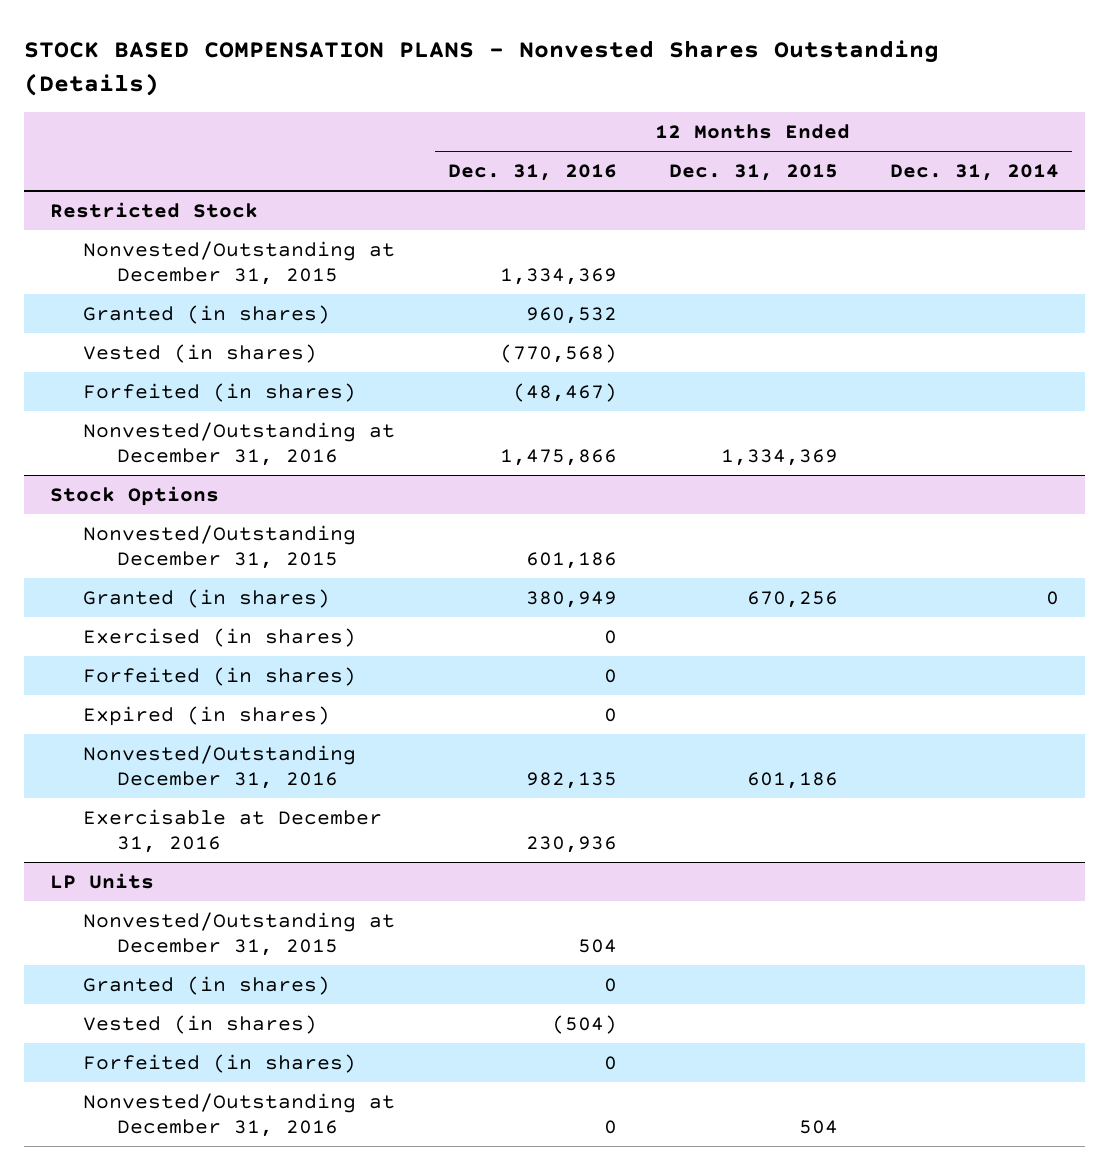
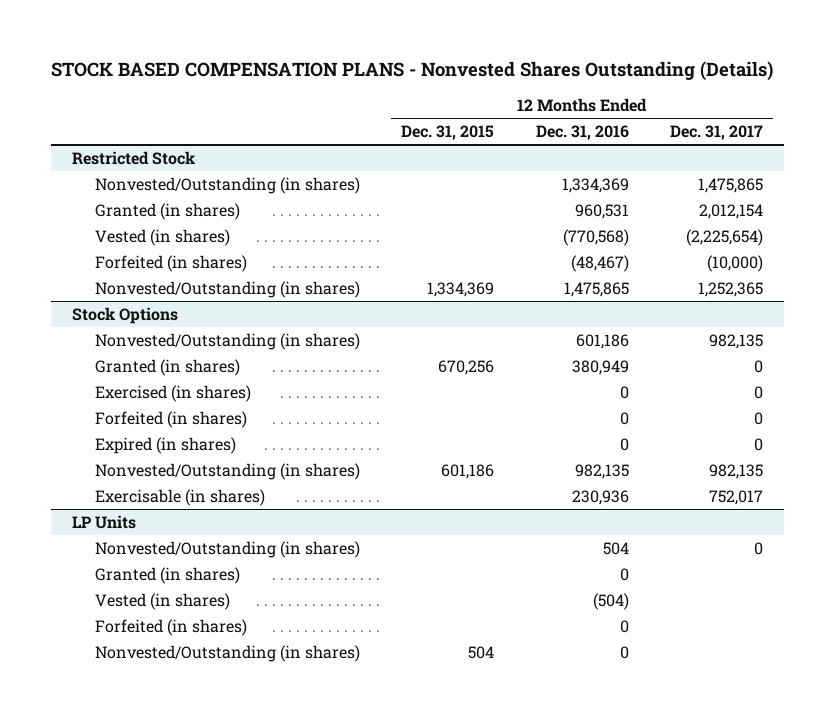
- | 12 Months Ended Dec. 31, 2016 | 12 Months Ended Dec. 31, 2015 | 12 Months Ended Dec. 31, 2014
+ | 12 Months Ended Dec. 31, 2015 | 12 Months Ended Dec. 31, 2016 | 12 Months Ended Dec. 31, 2017
@ Restricted Stock
- Nonvested/Outstanding at December 31, 2015 | 1,334,369 | |
- Granted (in shares) | 960,532 | |
+ Nonvested/Outstanding (in shares) | | 1,334,369 | 1,475,865
+ Granted (in shares) | | 960,531 | 2,012,154
- Nonvested/Outstanding at December 31, 2016 | 1,475,866 | 1,334,369 |
+ Nonvested/Outstanding (in shares) | 1,334,369 | 1,475,865 | 1,252,365
@ Stock Options
- Nonvested/Outstanding December 31, 2015 | 601,186 | |
+ Nonvested/Outstanding (in shares) | | 601,186 | 982,135
- Nonvested/Outstanding December 31, 2016 | 982,135 | 601,186 |
- Exercisable at December 31, 2016 | 230,936 | |
+ Nonvested/Outstanding (in shares) | 601,186 | 982,135 | 982,135
+ Exercisable (in shares) | | 230,936 | 752,017
@ LP Units
- Nonvested/Outstanding at December 31, 2015 | 504 | |
+ Nonvested/Outstanding (in shares) | | 504 | 0
- Nonvested/Outstanding at December 31, 2016 | 0 | 504 |
+ Nonvested/Outstanding (in shares) | 504 | 0 |

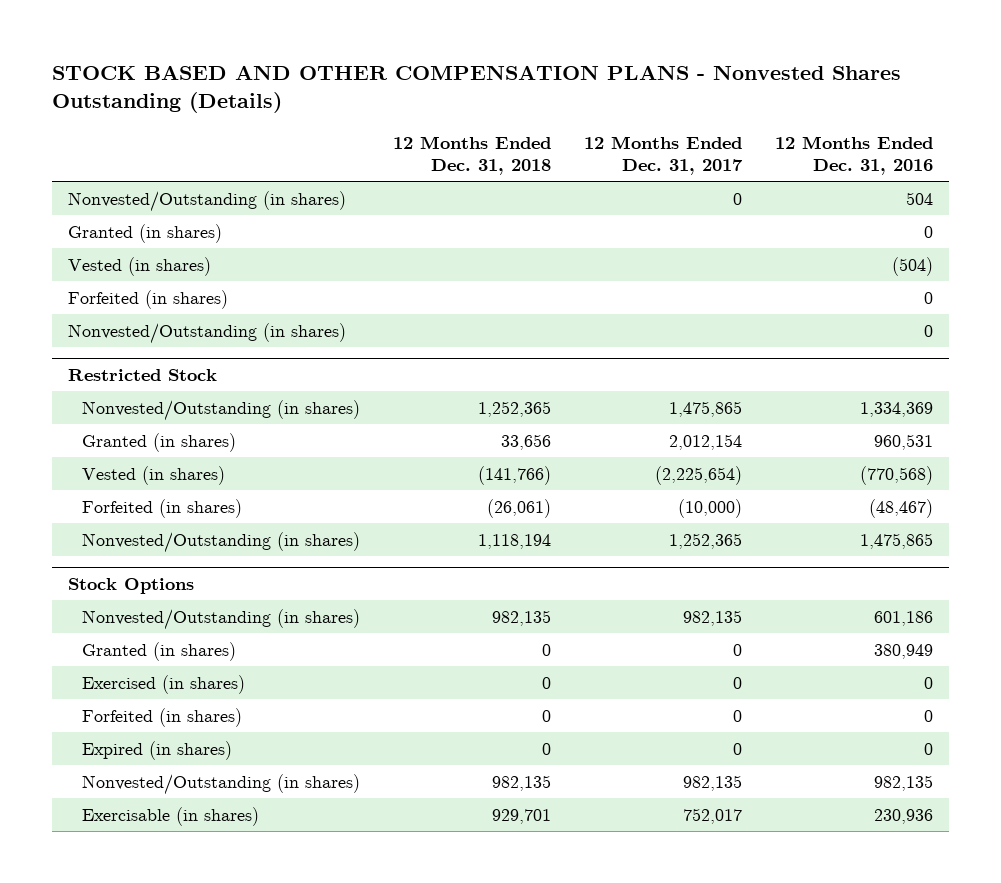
- STOCK BASED COMPENSATION PLANS - Nonvested Shares Outstanding (Details)
+ STOCK BASED AND OTHER COMPENSATION PLANS - Nonvested Shares Outstanding (Details)
- | 12 Months Ended Dec. 31, 2015 | 12 Months Ended Dec. 31, 2016 | 12 Months Ended Dec. 31, 2017
+ | 12 Months Ended Dec. 31, 2018 | 12 Months Ended Dec. 31, 2017 | 12 Months Ended Dec. 31, 2016
+ Nonvested/Outstanding (in shares) | | 0 | 504
+ Granted (in shares) | | | 0
+ Vested (in shares) | | | (504)
+ Forfeited (in shares) | | | 0
+ Nonvested/Outstanding (in shares) | | | 0
- LP Units
- Nonvested/Outstanding (in shares) | | 504 | 0
- Granted (in shares) | | 0 |
- Vested (in shares) | | (504) |
- Forfeited (in shares) | | 0 |
- Nonvested/Outstanding (in shares) | 504 | 0 |

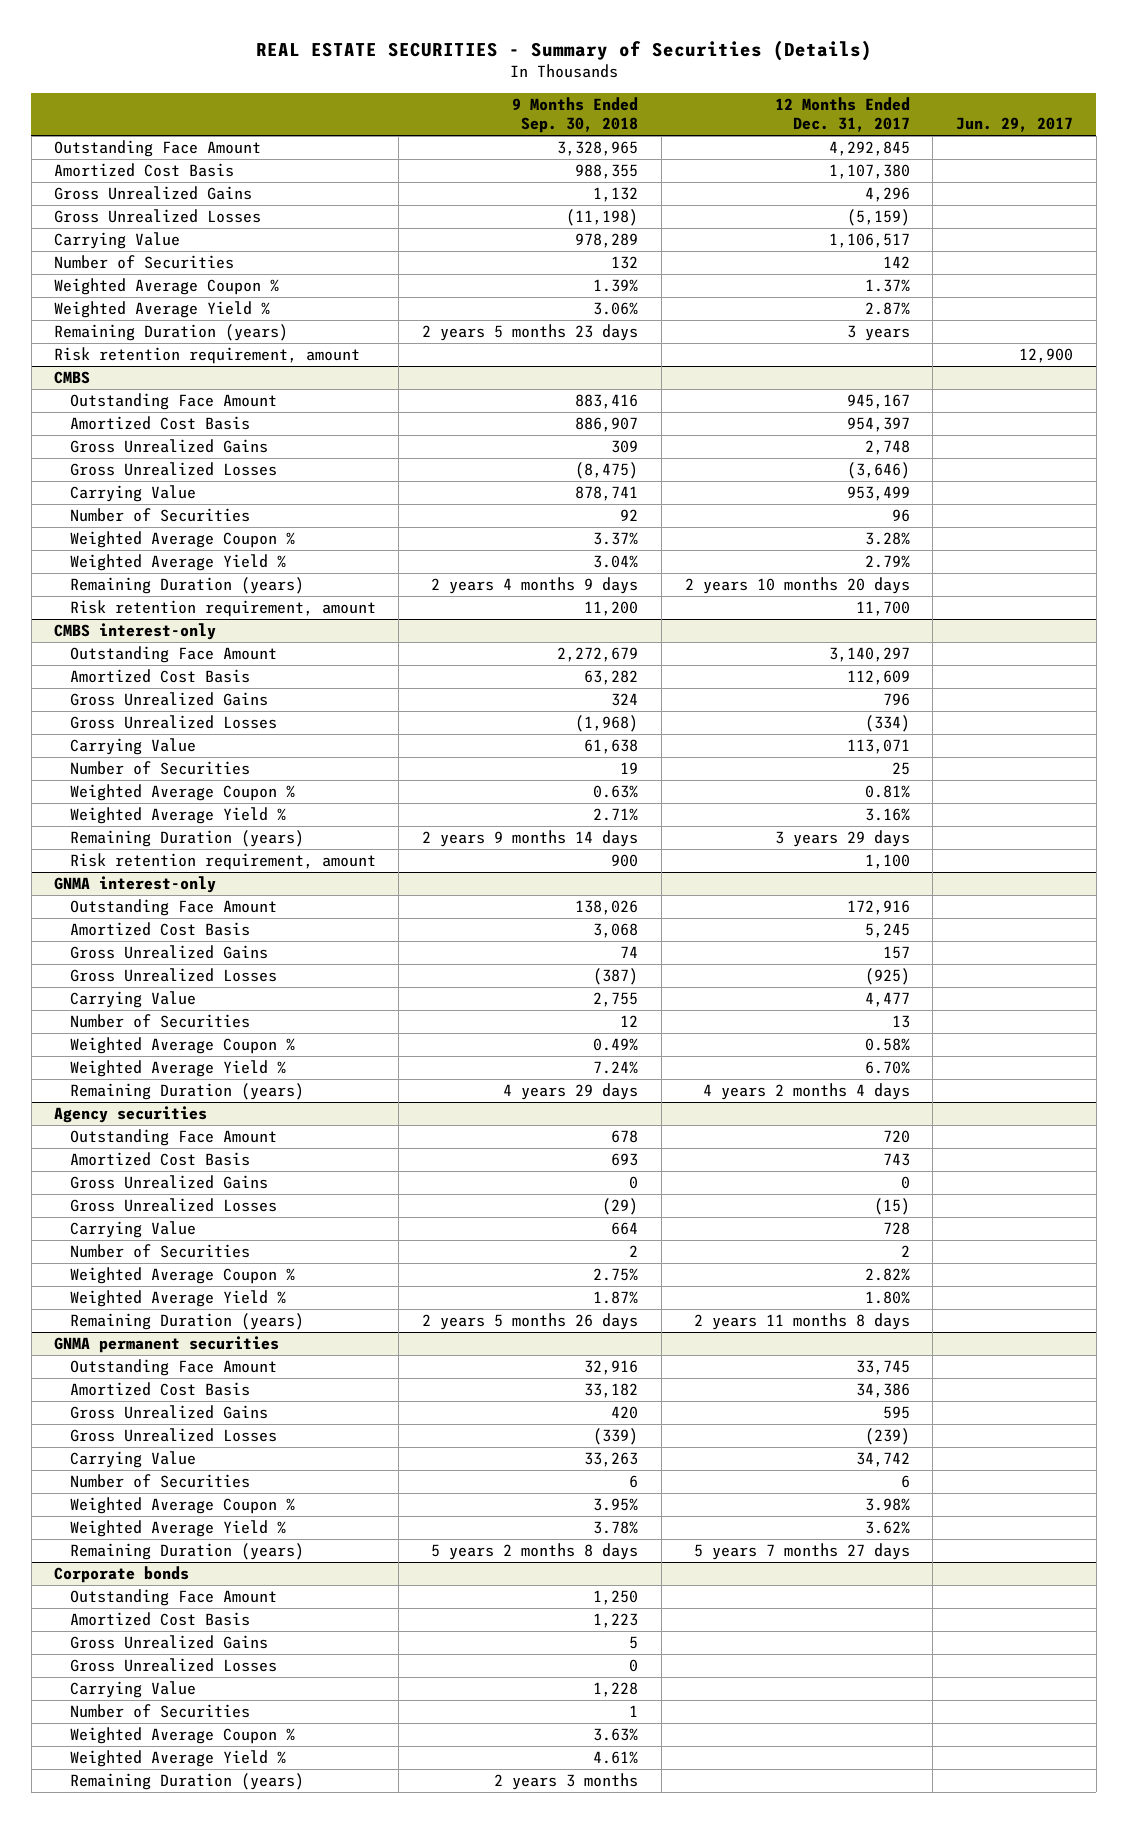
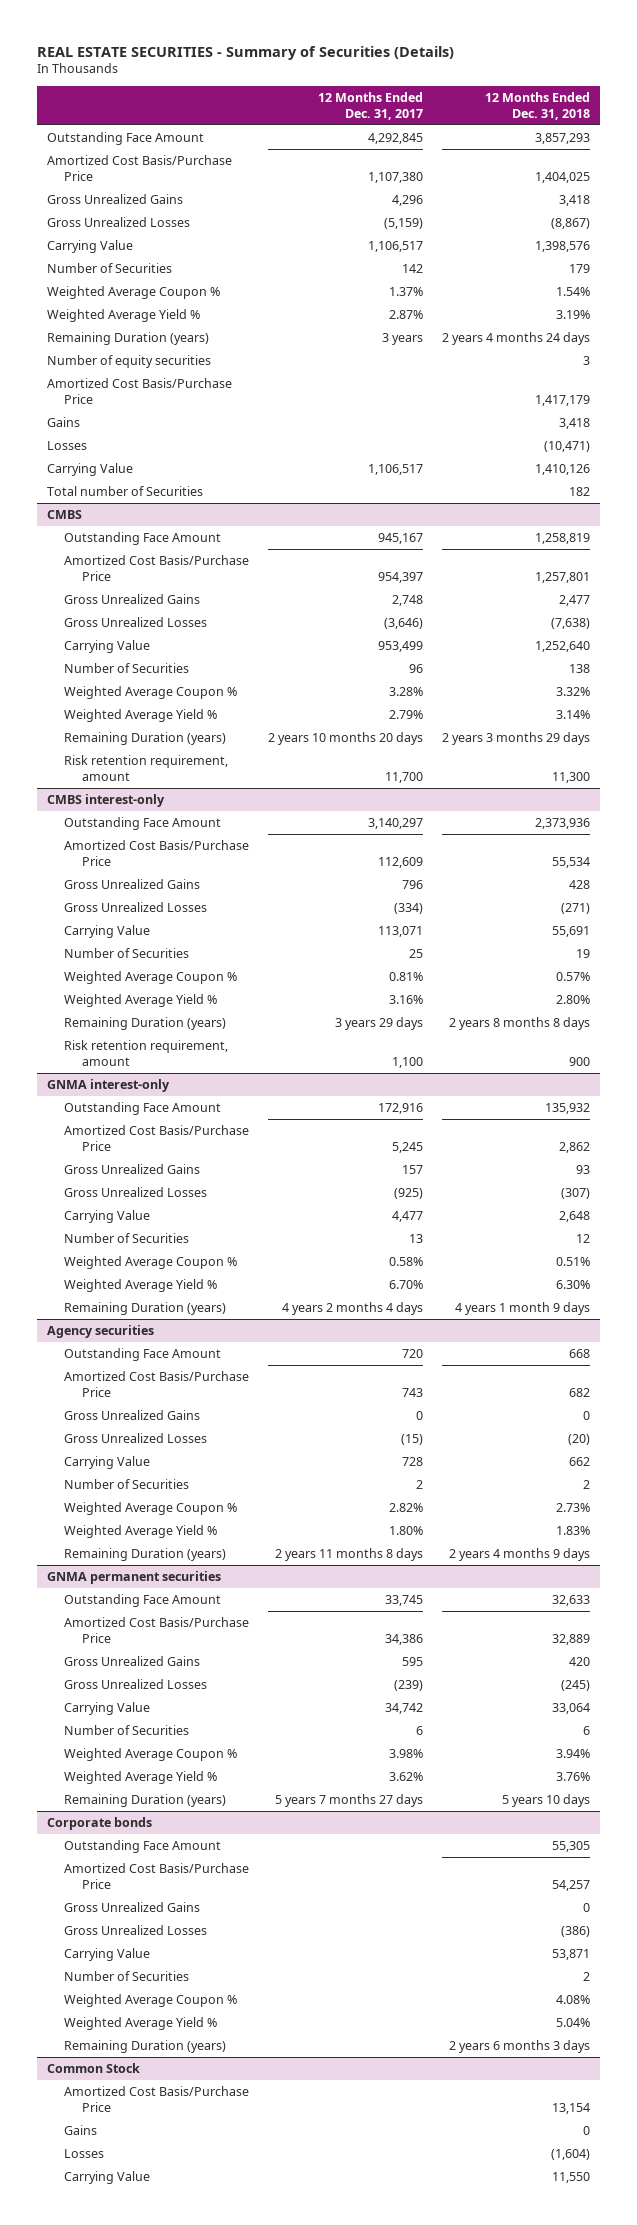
- | 9 Months Ended Sep. 30, 2018 | 12 Months Ended Dec. 31, 2017 | Jun. 29, 2017
+ | 12 Months Ended Dec. 31, 2017 | 12 Months Ended Dec. 31, 2018
- Amortized Cost Basis | 988,355 | 1,107,380 |
+ Amortized Cost Basis/Purchase Price | 1,107,380 | 1,404,025
- Risk retention requirement, amount | | | 12,900
+ Number of equity securities | | 3
+ Amortized Cost Basis/Purchase Price | | 1,417,179
+ Gains | | 3,418
+ Losses | | (10,471)
+ Carrying Value | 1,106,517 | 1,410,126
+ Total number of Securities | | 182
@ CMBS
- Amortized Cost Basis | 886,907 | 954,397 |
+ Amortized Cost Basis/Purchase Price | 954,397 | 1,257,801
@ CMBS interest-only
- Amortized Cost Basis | 63,282 | 112,609 |
+ Amortized Cost Basis/Purchase Price | 112,609 | 55,534
@ GNMA interest-only
- Amortized Cost Basis | 3,068 | 5,245 |
+ Amortized Cost Basis/Purchase Price | 5,245 | 2,862
@ Agency securities
- Amortized Cost Basis | 693 | 743 |
+ Amortized Cost Basis/Purchase Price | 743 | 682
@ GNMA permanent securities
- Amortized Cost Basis | 33,182 | 34,386 |
+ Amortized Cost Basis/Purchase Price | 34,386 | 32,889
@ Corporate bonds
- Amortized Cost Basis | 1,223 | |
+ Amortized Cost Basis/Purchase Price | | 54,257
+ Common Stock
+ Amortized Cost Basis/Purchase Price | | 13,154
+ Gains | | 0
+ Losses | | (1,604)
+ Carrying Value | | 11,550

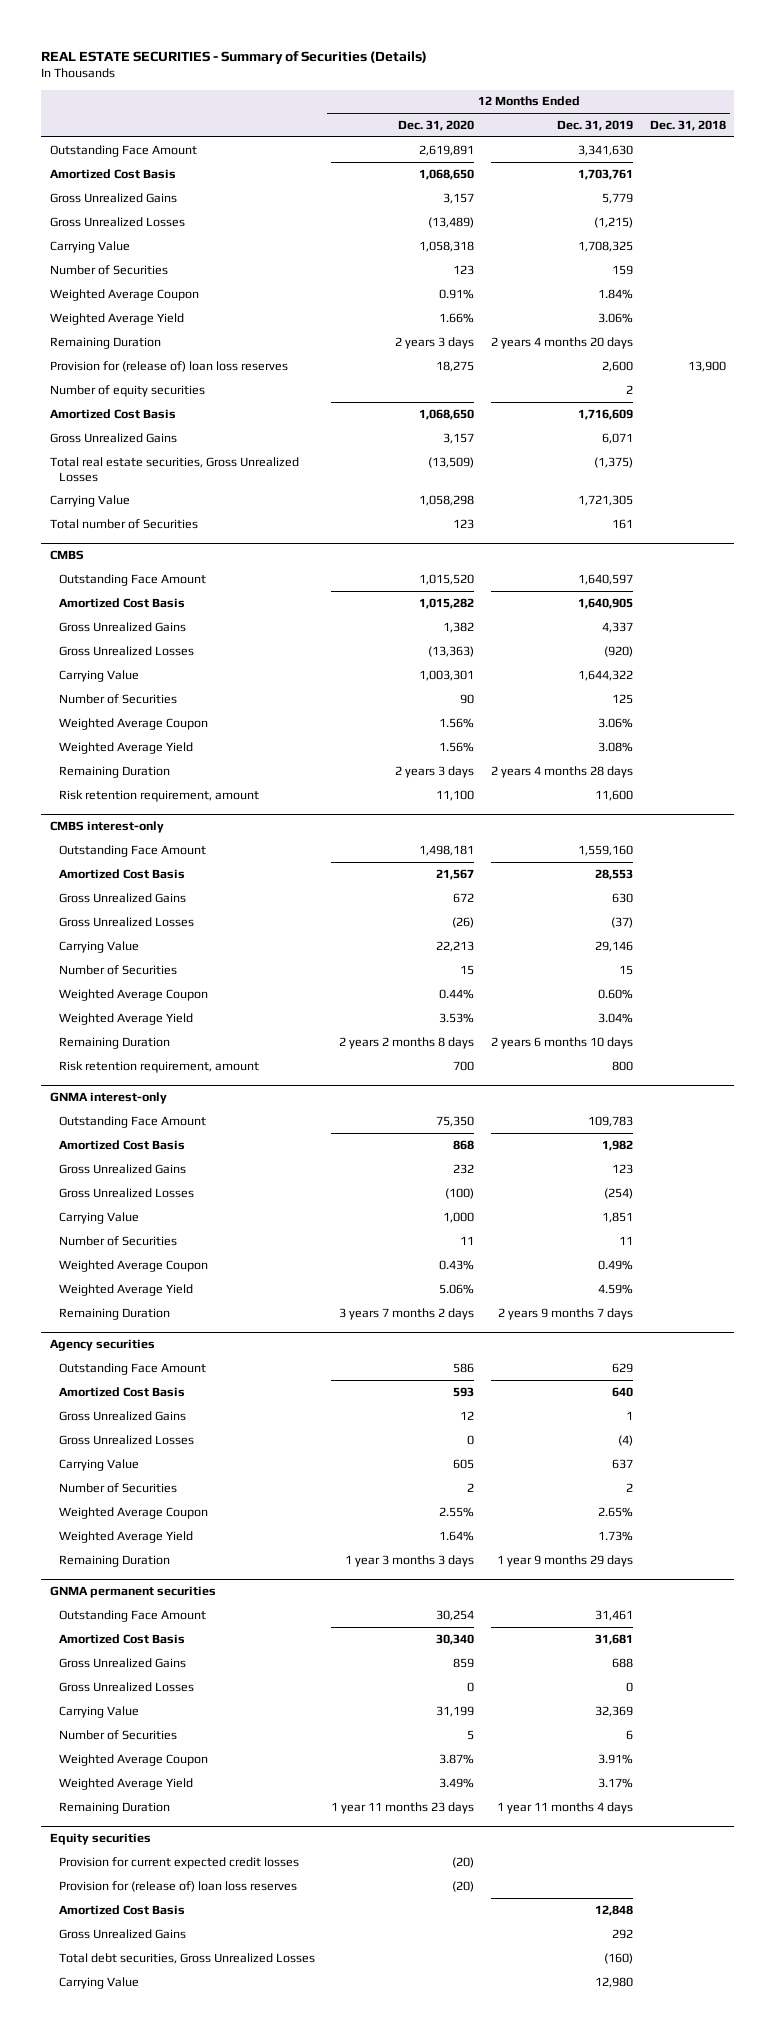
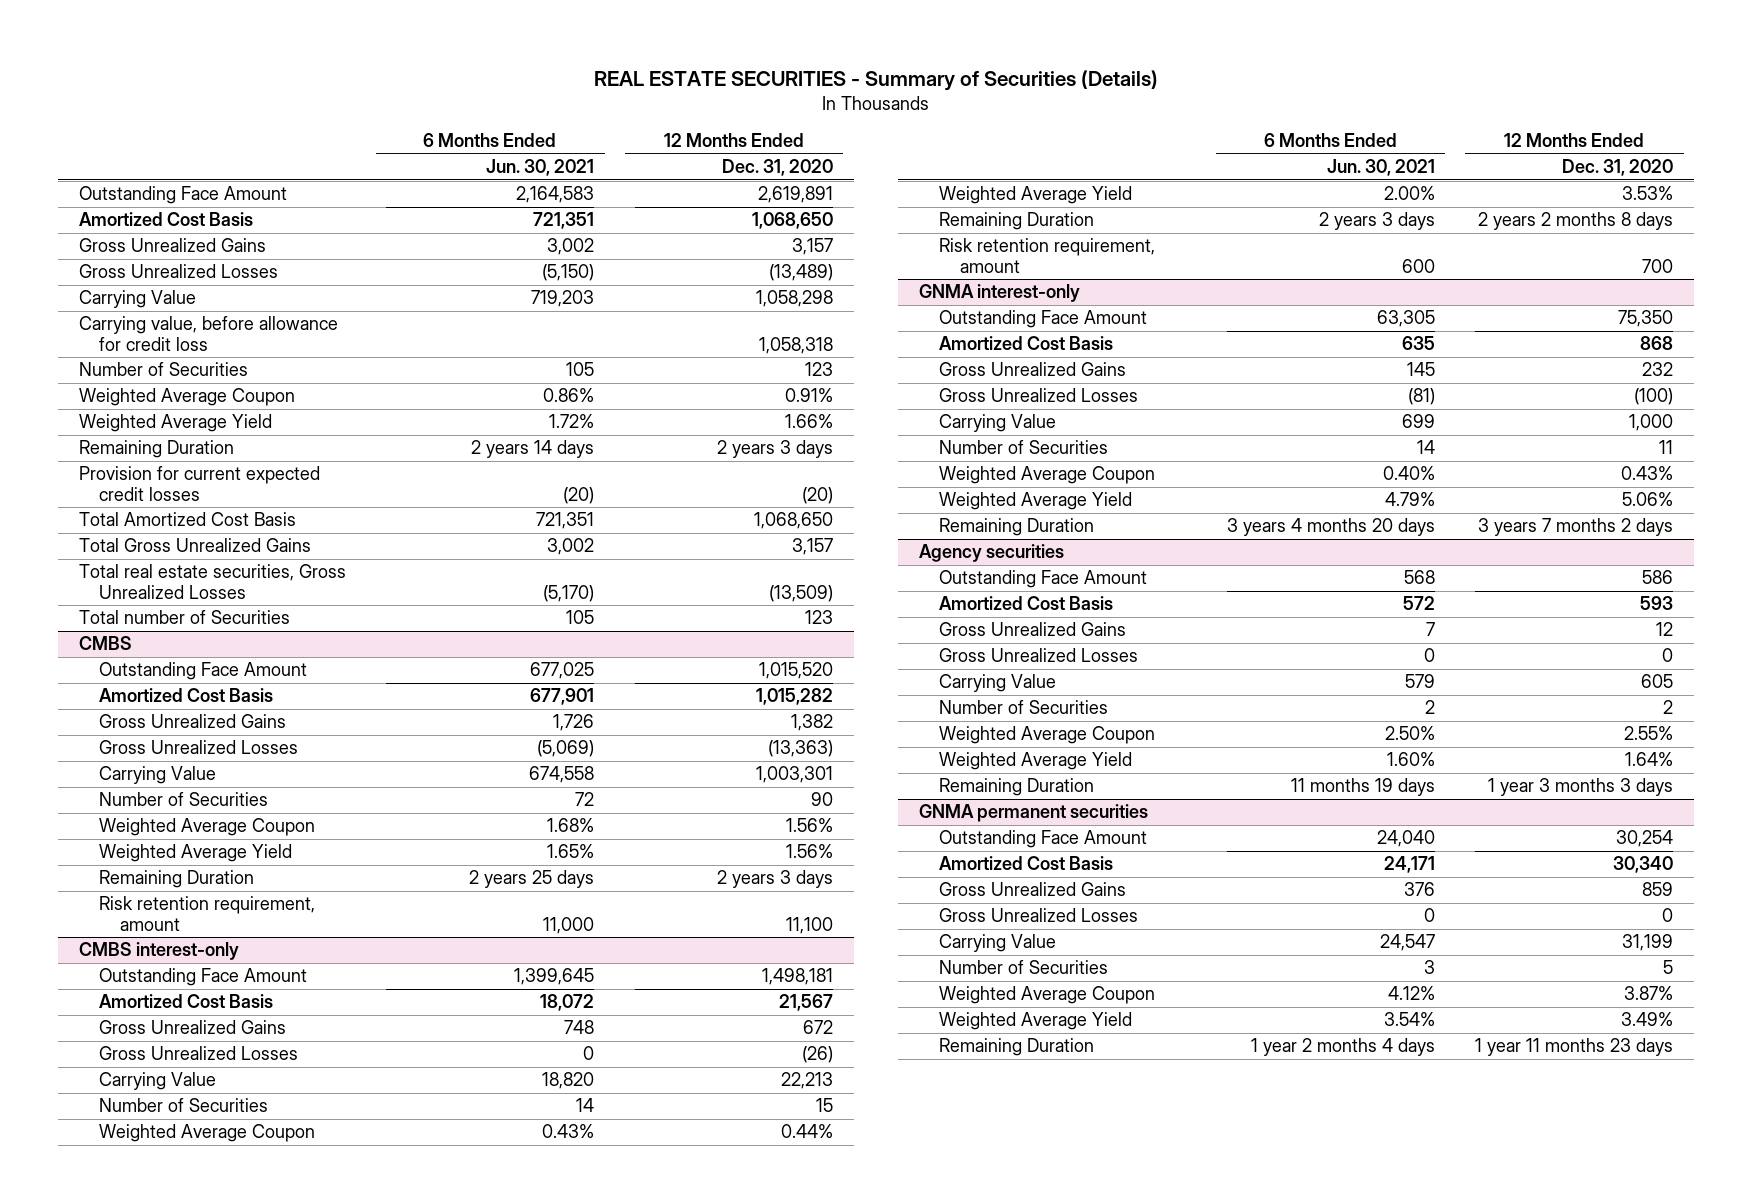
- | 12 Months Ended Dec. 31, 2020 | 12 Months Ended Dec. 31, 2019 | 12 Months Ended Dec. 31, 2018
+ | 6 Months Ended Jun. 30, 2021 | 12 Months Ended Dec. 31, 2020
- Carrying Value | 1,058,318 | 1,708,325 |
moved up: Carrying Value | 719,203 | 1,058,298
+ Carrying value, before allowance for credit loss | | 1,058,318
- Provision for (release of) loan loss reserves | 18,275 | 2,600 | 13,900
- Number of equity securities | | 2 |
- Amortized Cost Basis | 1,068,650 | 1,716,609 |
- Gross Unrealized Gains | 3,157 | 6,071 |
+ Provision for current expected credit losses | (20) | (20)
+ Total Amortized Cost Basis | 721,351 | 1,068,650
+ Total Gross Unrealized Gains | 3,002 | 3,157
- Equity securities
- Provision for current expected credit losses | (20) | |
- Provision for (release of) loan loss reserves | (20) | |
- Amortized Cost Basis | | 12,848 |
- Gross Unrealized Gains | | 292 |
- Total debt securities, Gross Unrealized Losses | | (160) |
- Carrying Value | | 12,980 |

